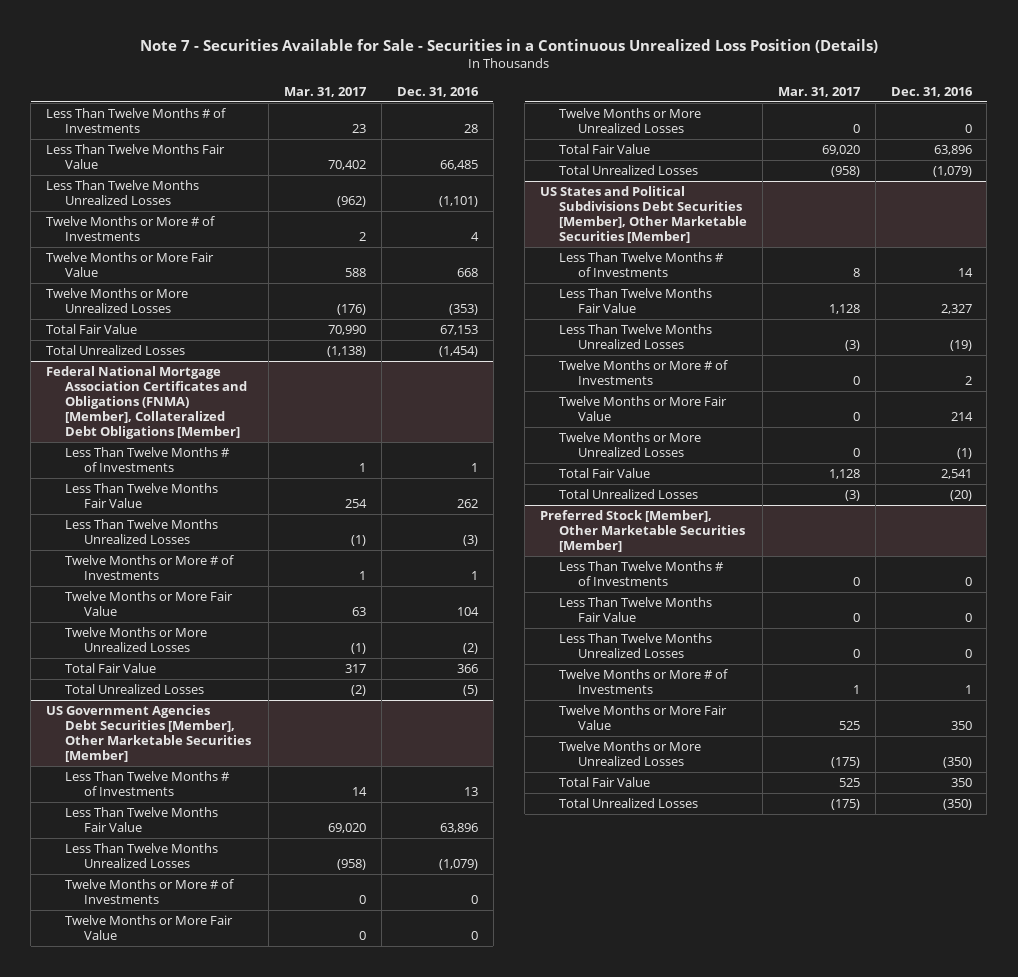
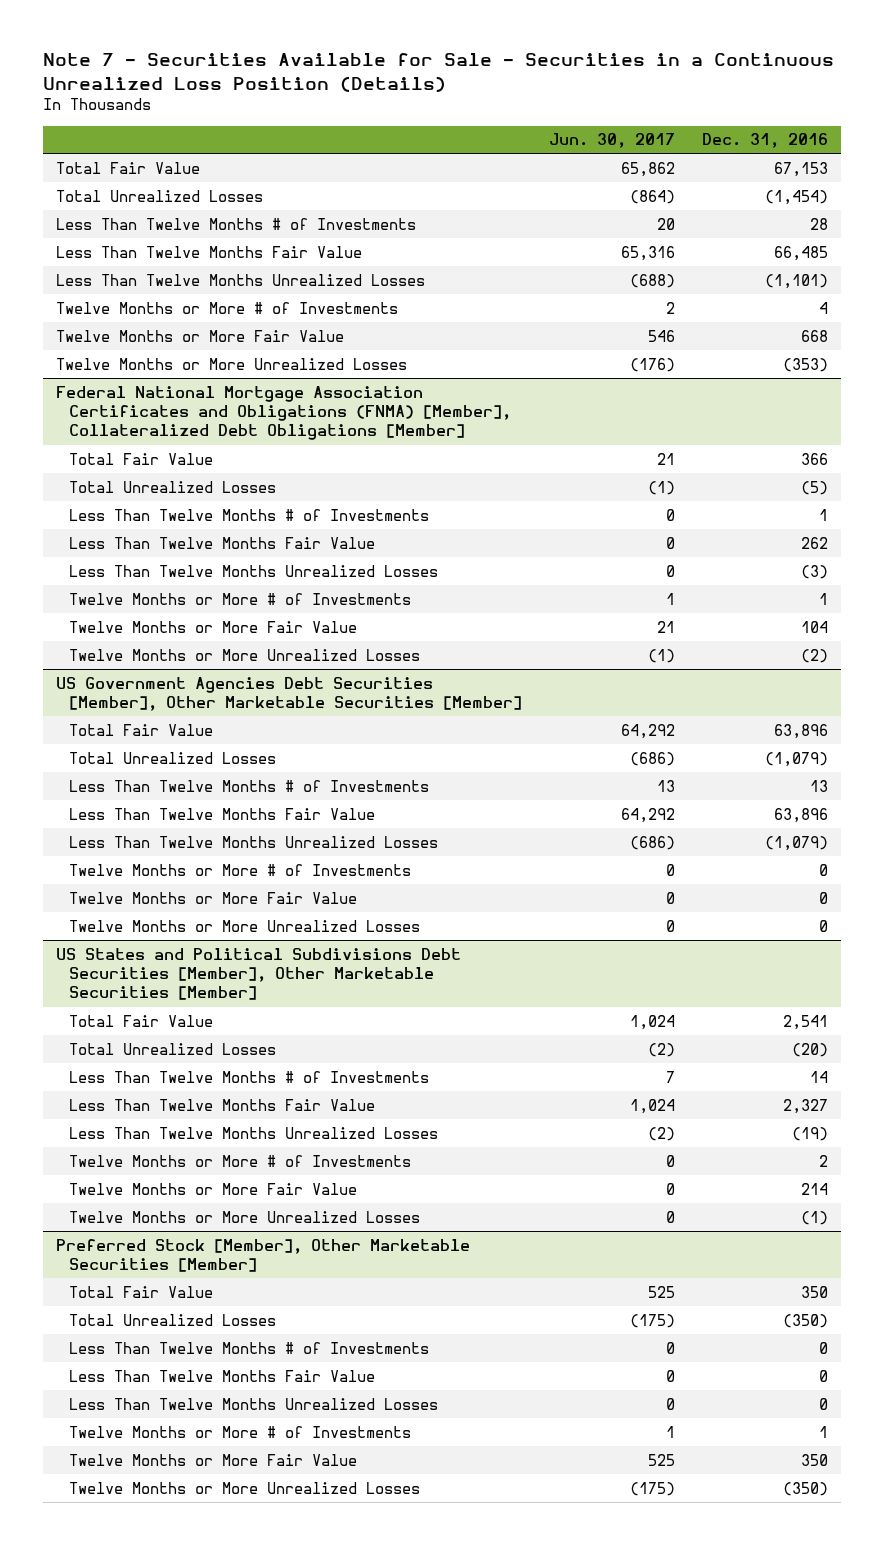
- | Mar. 31, 2017 | Dec. 31, 2016
+ | Jun. 30, 2017 | Dec. 31, 2016
moved up: Total Fair Value | 65,862 | 67,153
moved up: Total Unrealized Losses | (864) | (1,454)
@ Federal National Mortgage Association Certificates and Obligations (FNMA) [Member], Collateralized Debt Obligations [Member]
moved up: Total Fair Value | 21 | 366
moved up: Total Unrealized Losses | (1) | (5)
@ US Government Agencies Debt Securities [Member], Other Marketable Securities [Member]
moved up: Total Fair Value | 64,292 | 63,896
moved up: Total Unrealized Losses | (686) | (1,079)
@ US States and Political Subdivisions Debt Securities [Member], Other Marketable Securities [Member]
moved up: Total Fair Value | 1,024 | 2,541
moved up: Total Unrealized Losses | (2) | (20)
@ Preferred Stock [Member], Other Marketable Securities [Member]
moved up: Total Fair Value | 525 | 350
moved up: Total Unrealized Losses | (175) | (350)

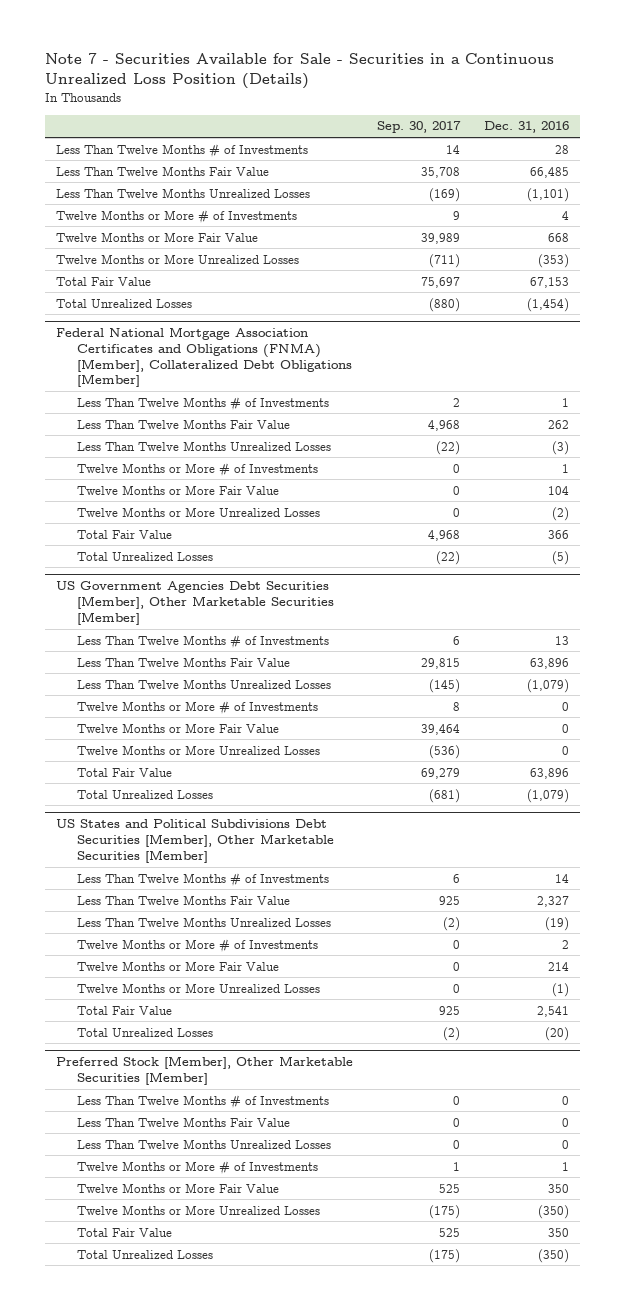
- | Jun. 30, 2017 | Dec. 31, 2016
+ | Sep. 30, 2017 | Dec. 31, 2016
moved down: Total Fair Value | 75,697 | 67,153
moved down: Total Unrealized Losses | (880) | (1,454)
@ Federal National Mortgage Association Certificates and Obligations (FNMA) [Member], Collateralized Debt Obligations [Member]
moved down: Total Fair Value | 4,968 | 366
moved down: Total Unrealized Losses | (22) | (5)
@ US Government Agencies Debt Securities [Member], Other Marketable Securities [Member]
moved down: Total Fair Value | 69,279 | 63,896
moved down: Total Unrealized Losses | (681) | (1,079)
@ US States and Political Subdivisions Debt Securities [Member], Other Marketable Securities [Member]
moved down: Total Fair Value | 925 | 2,541
moved down: Total Unrealized Losses | (2) | (20)
@ Preferred Stock [Member], Other Marketable Securities [Member]
moved down: Total Fair Value | 525 | 350
moved down: Total Unrealized Losses | (175) | (350)

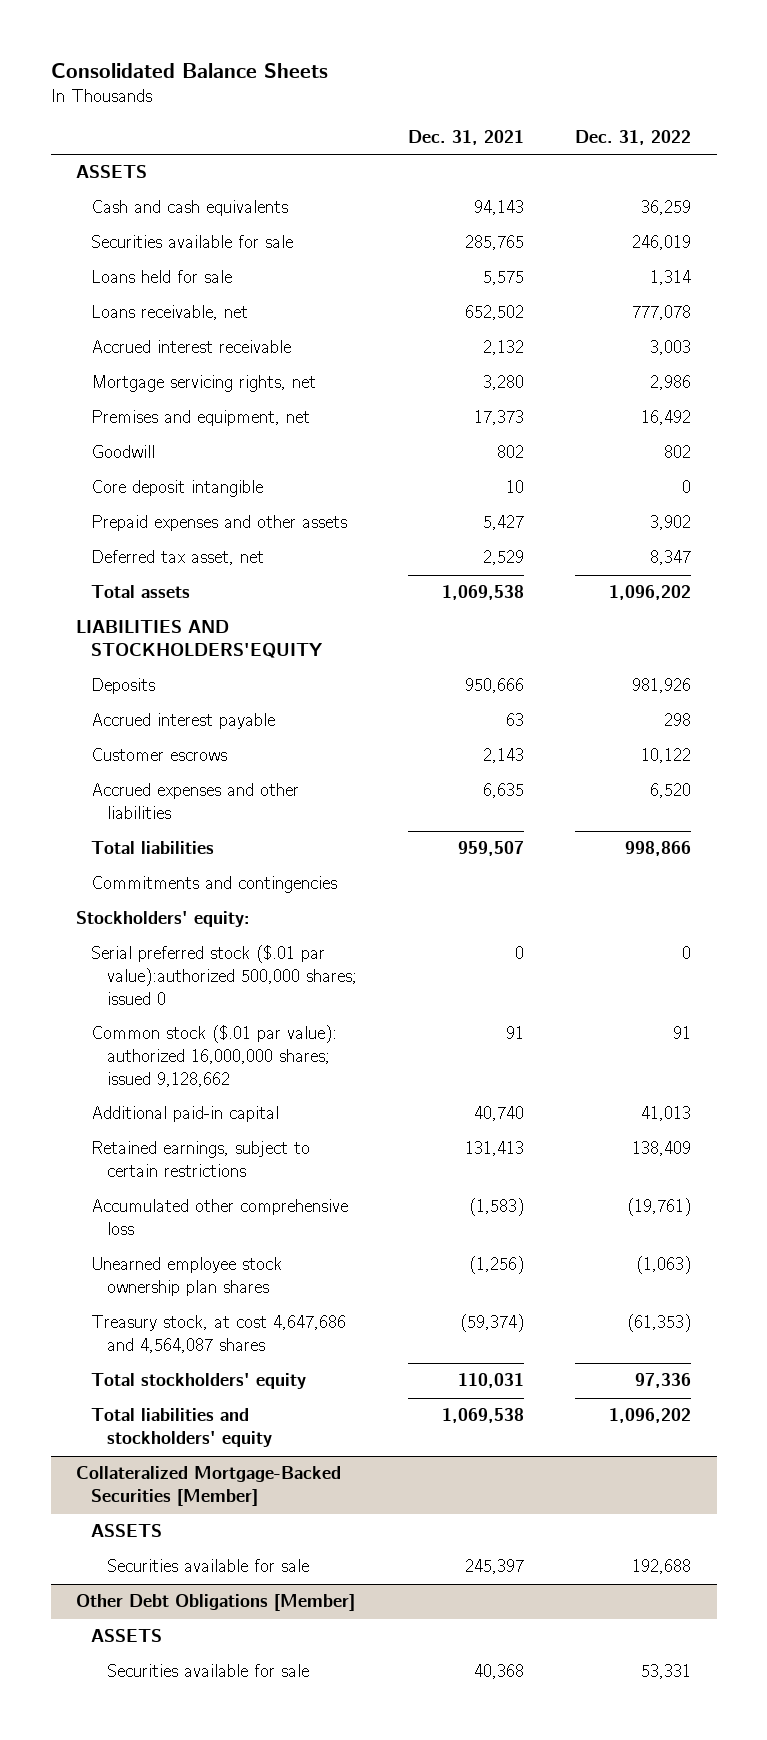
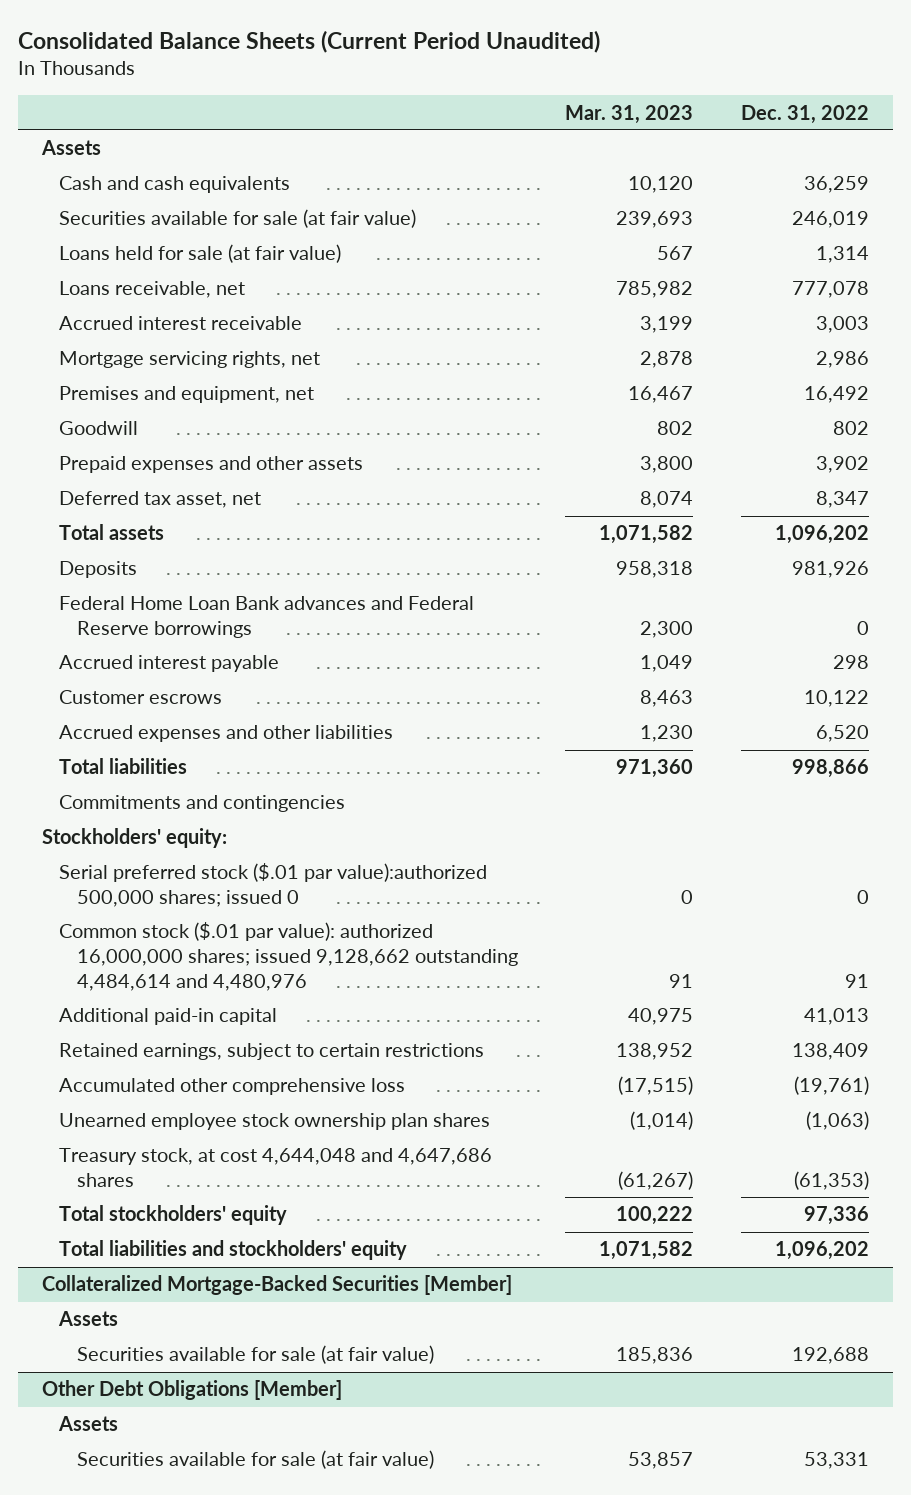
- Consolidated Balance Sheets
+ Consolidated Balance Sheets (Current Period Unaudited)
- | Dec. 31, 2021 | Dec. 31, 2022
+ | Mar. 31, 2023 | Dec. 31, 2022
- ASSETS
+ Assets
- Securities available for sale | 285,765 | 246,019
- Loans held for sale | 5,575 | 1,314
+ Securities available for sale (at fair value) | 239,693 | 246,019
+ Loans held for sale (at fair value) | 567 | 1,314
- Core deposit intangible | 10 | 0
- LIABILITIES AND STOCKHOLDERS'EQUITY
+ Federal Home Loan Bank advances and Federal Reserve borrowings | 2,300 | 0
- Common stock ($.01 par value): authorized 16,000,000 shares; issued 9,128,662 | 91 | 91
+ Common stock ($.01 par value): authorized 16,000,000 shares; issued 9,128,662 outstanding 4,484,614 and 4,480,976 | 91 | 91
- Treasury stock, at cost 4,647,686 and 4,564,087 shares | (59,374) | (61,353)
+ Treasury stock, at cost 4,644,048 and 4,647,686 shares | (61,267) | (61,353)
@ Collateralized Mortgage-Backed Securities [Member]
- ASSETS
- Securities available for sale | 245,397 | 192,688
+ Assets
+ Securities available for sale (at fair value) | 185,836 | 192,688
@ Other Debt Obligations [Member]
- ASSETS
- Securities available for sale | 40,368 | 53,331
+ Assets
+ Securities available for sale (at fair value) | 53,857 | 53,331

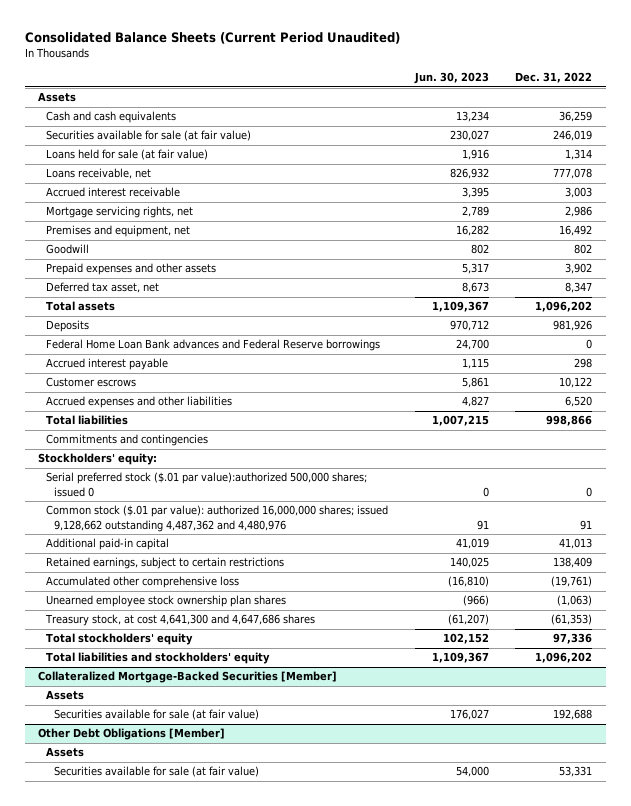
- | Mar. 31, 2023 | Dec. 31, 2022
+ | Jun. 30, 2023 | Dec. 31, 2022
- Common stock ($.01 par value): authorized 16,000,000 shares; issued 9,128,662 outstanding 4,484,614 and 4,480,976 | 91 | 91
+ Common stock ($.01 par value): authorized 16,000,000 shares; issued 9,128,662 outstanding 4,487,362 and 4,480,976 | 91 | 91
- Treasury stock, at cost 4,644,048 and 4,647,686 shares | (61,267) | (61,353)
+ Treasury stock, at cost 4,641,300 and 4,647,686 shares | (61,207) | (61,353)

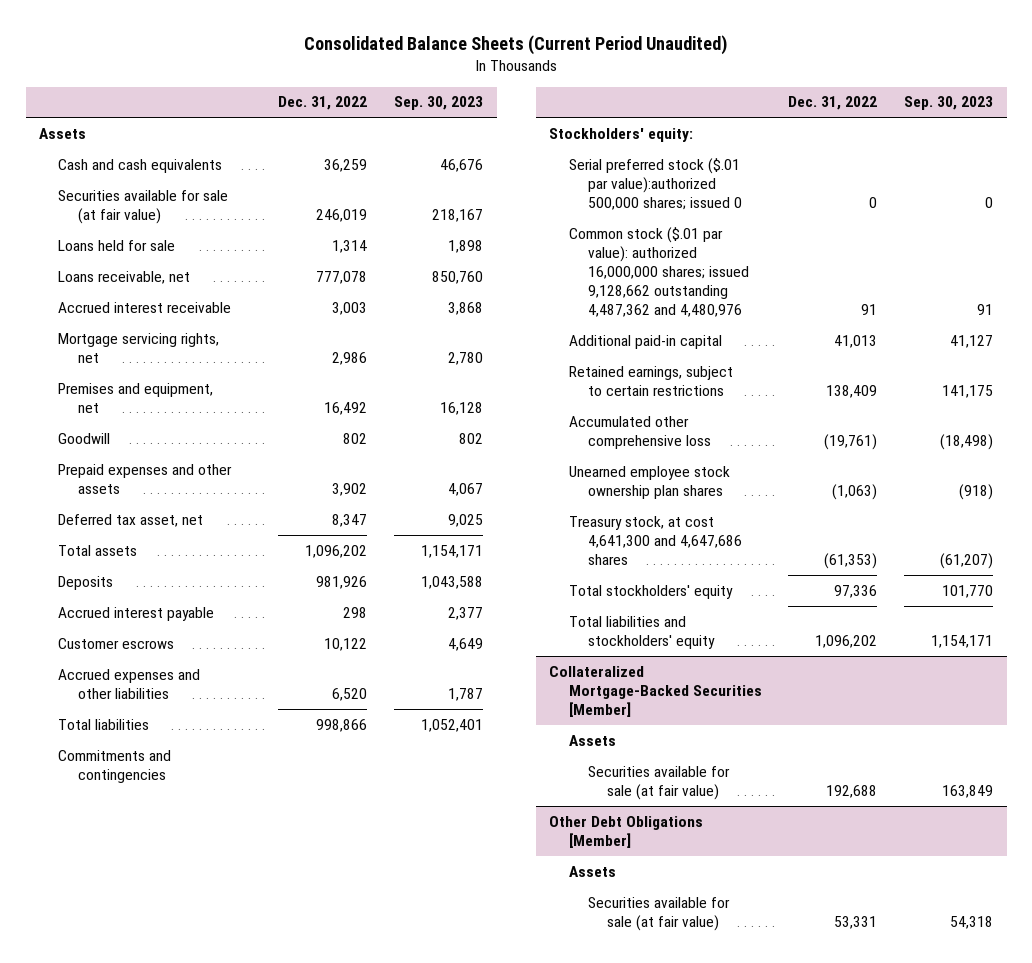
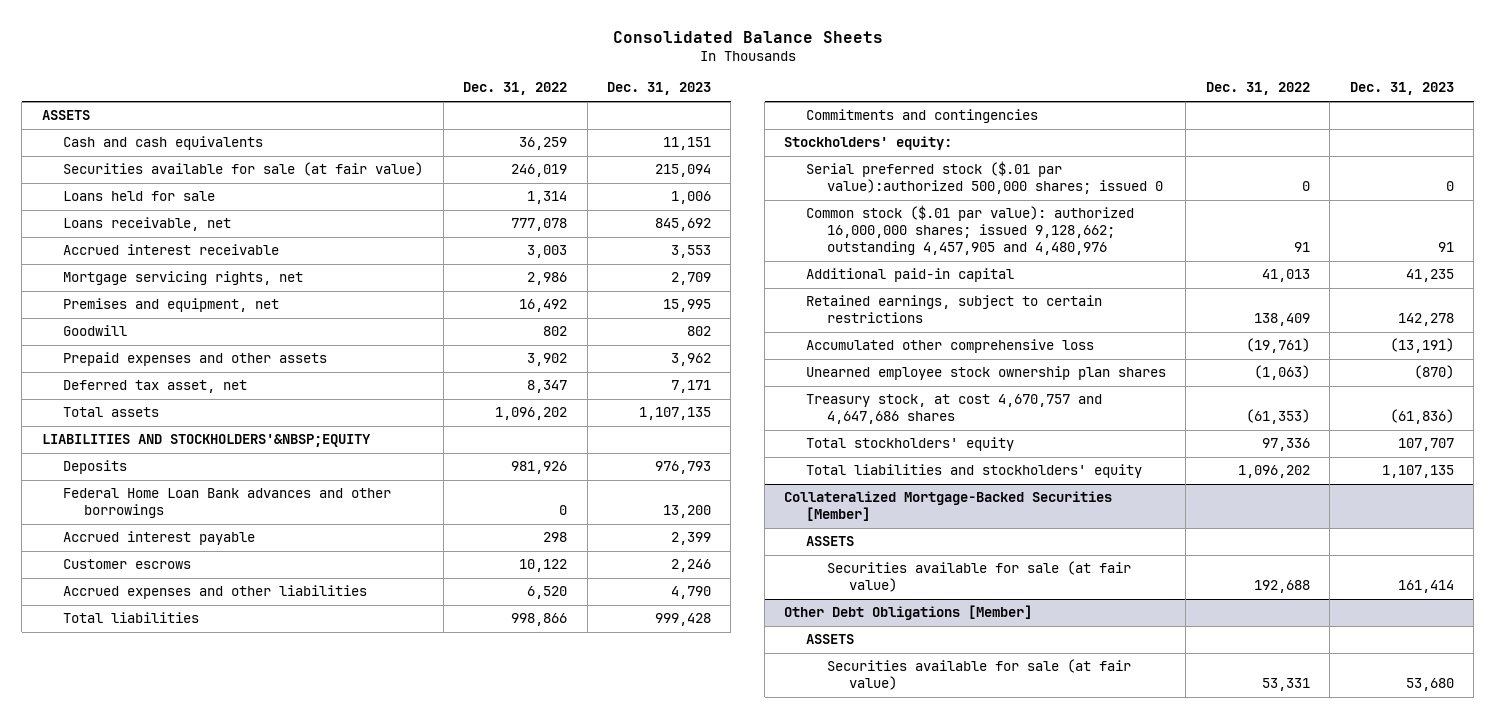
- Consolidated Balance Sheets (Current Period Unaudited)
+ Consolidated Balance Sheets
- | Dec. 31, 2022 | Sep. 30, 2023
+ | Dec. 31, 2022 | Dec. 31, 2023
- Assets
+ ASSETS
+ LIABILITIES AND STOCKHOLDERS'&NBSP;EQUITY
+ Federal Home Loan Bank advances and other borrowings | 0 | 13,200
- Common stock ($.01 par value): authorized 16,000,000 shares; issued 9,128,662 outstanding 4,487,362 and 4,480,976 | 91 | 91
+ Common stock ($.01 par value): authorized 16,000,000 shares; issued 9,128,662; outstanding 4,457,905 and 4,480,976 | 91 | 91
- Treasury stock, at cost 4,641,300 and 4,647,686 shares | (61,353) | (61,207)
+ Treasury stock, at cost 4,670,757 and 4,647,686 shares | (61,353) | (61,836)
@ Collateralized Mortgage-Backed Securities [Member]
- Assets
+ ASSETS
@ Other Debt Obligations [Member]
- Assets
+ ASSETS

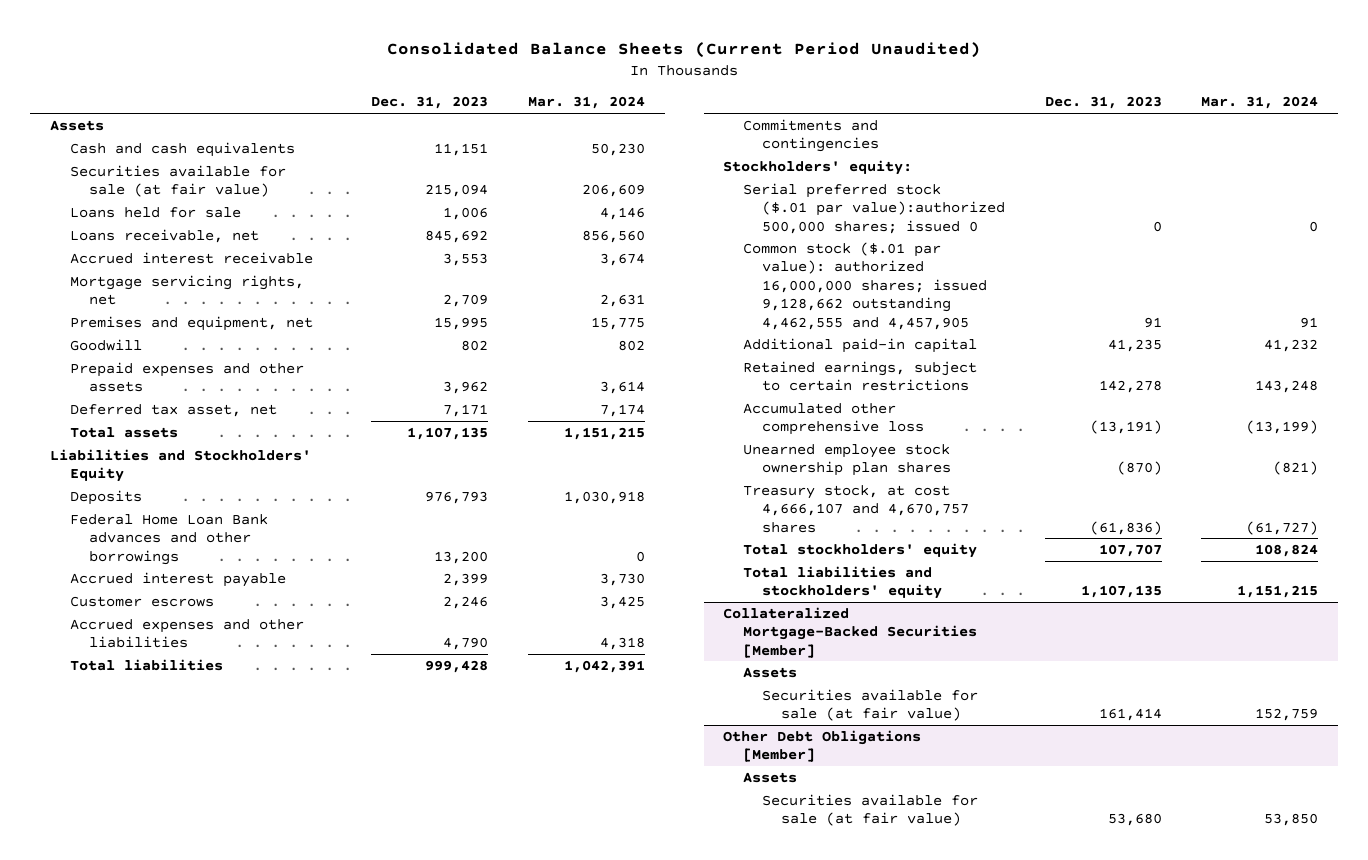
- Consolidated Balance Sheets
+ Consolidated Balance Sheets (Current Period Unaudited)
- | Dec. 31, 2022 | Dec. 31, 2023
+ | Dec. 31, 2023 | Mar. 31, 2024
- ASSETS
+ Assets
- LIABILITIES AND STOCKHOLDERS'&NBSP;EQUITY
+ Liabilities and Stockholders' Equity
- Common stock ($.01 par value): authorized 16,000,000 shares; issued 9,128,662; outstanding 4,457,905 and 4,480,976 | 91 | 91
+ Common stock ($.01 par value): authorized 16,000,000 shares; issued 9,128,662 outstanding 4,462,555 and 4,457,905 | 91 | 91
- Treasury stock, at cost 4,670,757 and 4,647,686 shares | (61,353) | (61,836)
+ Treasury stock, at cost 4,666,107 and 4,670,757 shares | (61,836) | (61,727)
@ Collateralized Mortgage-Backed Securities [Member]
- ASSETS
+ Assets
@ Other Debt Obligations [Member]
- ASSETS
+ Assets

